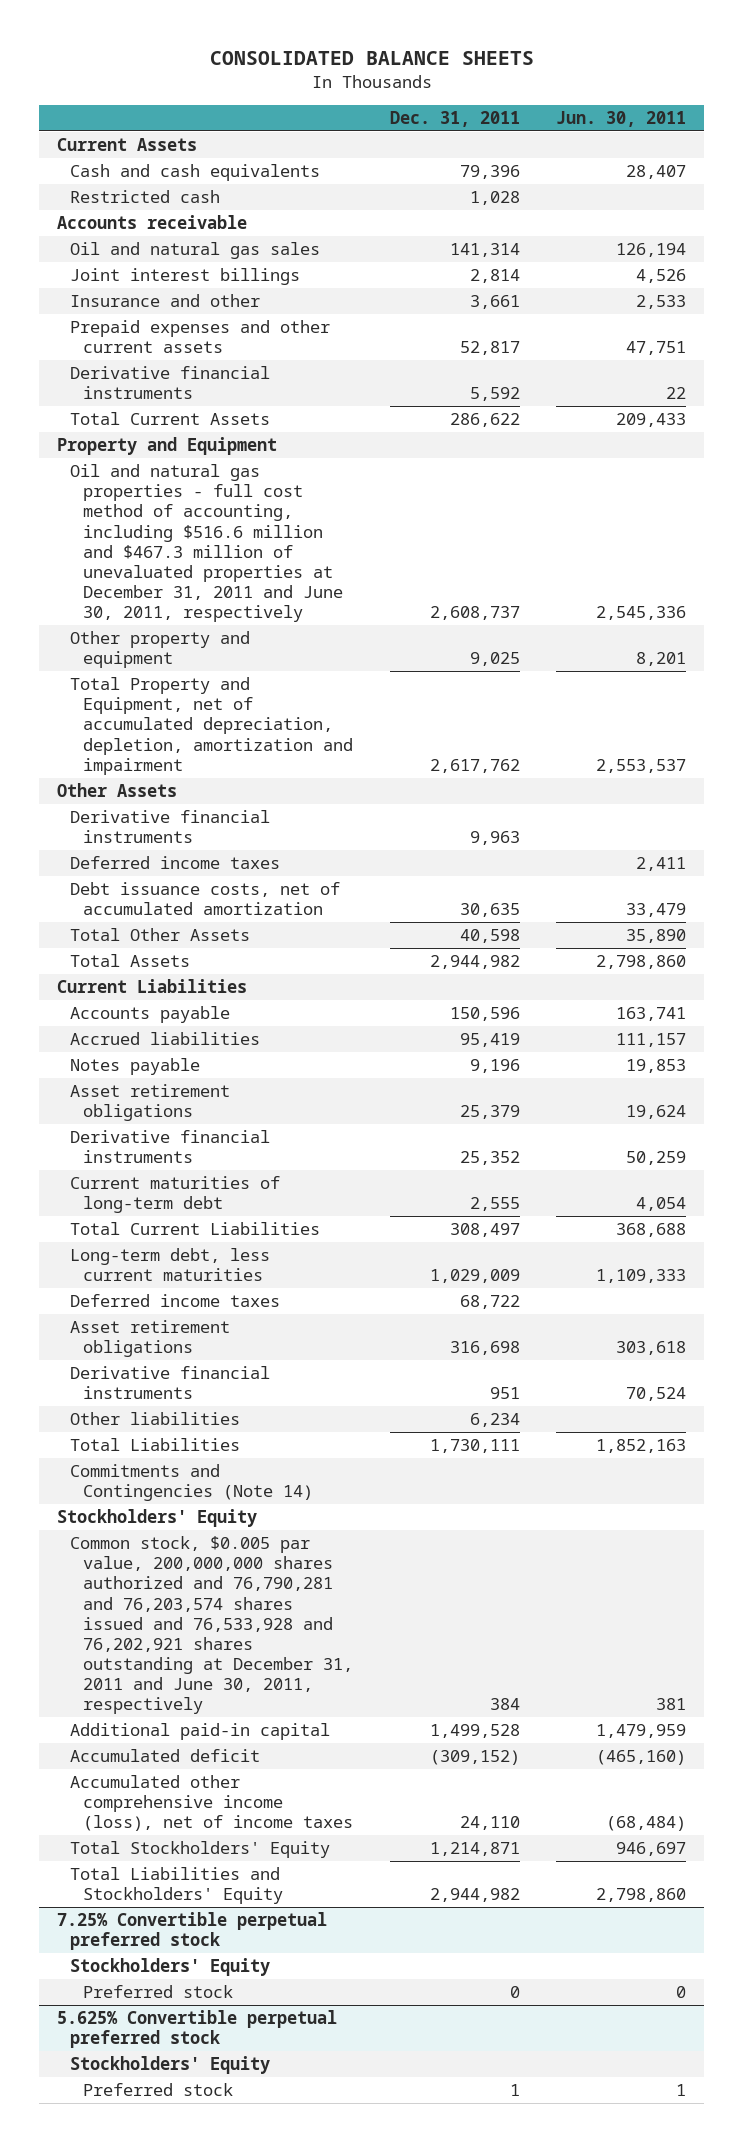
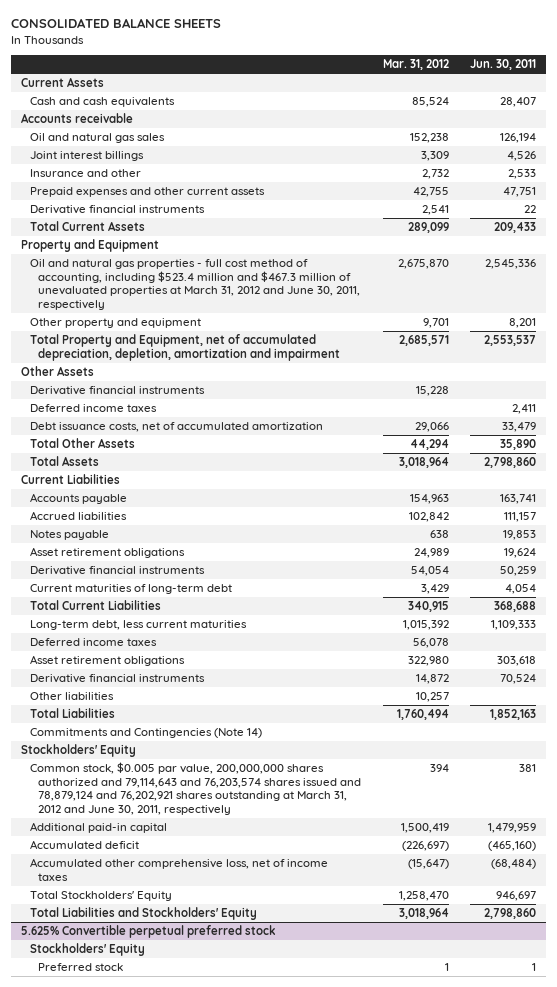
- | Dec. 31, 2011 | Jun. 30, 2011
+ | Mar. 31, 2012 | Jun. 30, 2011
- Restricted cash | 1,028 |
- Oil and natural gas properties - full cost method of accounting, including $516.6 million and $467.3 million of unevaluated properties at December 31, 2011 and June 30, 2011, respectively | 2,608,737 | 2,545,336
+ Oil and natural gas properties - full cost method of accounting, including $523.4 million and $467.3 million of unevaluated properties at March 31, 2012 and June 30, 2011, respectively | 2,675,870 | 2,545,336
- Common stock, $0.005 par value, 200,000,000 shares authorized and 76,790,281 and 76,203,574 shares issued and 76,533,928 and 76,202,921 shares outstanding at December 31, 2011 and June 30, 2011, respectively | 384 | 381
+ Common stock, $0.005 par value, 200,000,000 shares authorized and 79,114,643 and 76,203,574 shares issued and 78,879,124 and 76,202,921 shares outstanding at March 31, 2012 and June 30, 2011, respectively | 394 | 381
- Accumulated other comprehensive income (loss), net of income taxes | 24,110 | (68,484)
+ Accumulated other comprehensive loss, net of income taxes | (15,647) | (68,484)
- 7.25% Convertible perpetual preferred stock
- Stockholders' Equity
- Preferred stock | 0 | 0

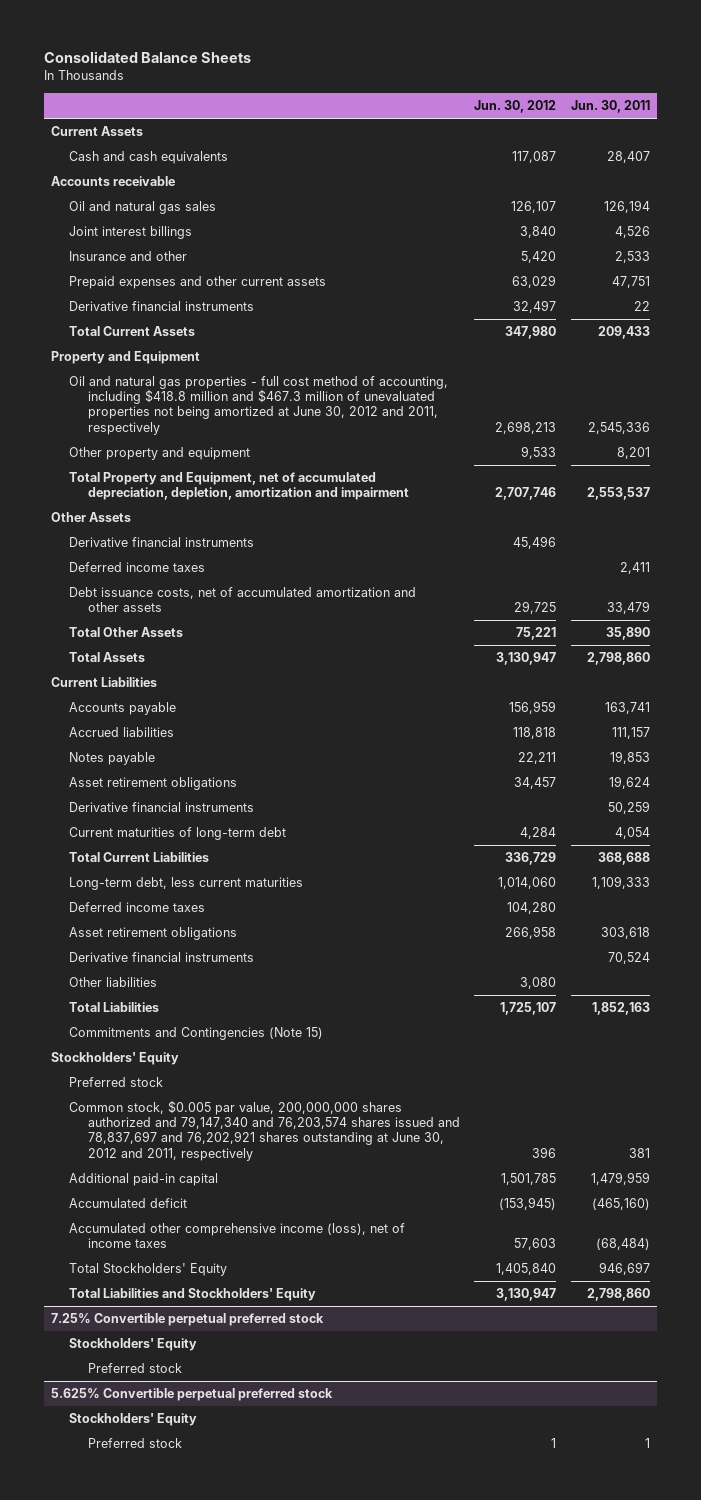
- CONSOLIDATED BALANCE SHEETS
+ Consolidated Balance Sheets
- | Mar. 31, 2012 | Jun. 30, 2011
+ | Jun. 30, 2012 | Jun. 30, 2011
- Oil and natural gas properties - full cost method of accounting, including $523.4 million and $467.3 million of unevaluated properties at March 31, 2012 and June 30, 2011, respectively | 2,675,870 | 2,545,336
+ Oil and natural gas properties - full cost method of accounting, including $418.8 million and $467.3 million of unevaluated properties not being amortized at June 30, 2012 and 2011, respectively | 2,698,213 | 2,545,336
- Debt issuance costs, net of accumulated amortization | 29,066 | 33,479
+ Debt issuance costs, net of accumulated amortization and other assets | 29,725 | 33,479
- Commitments and Contingencies (Note 14)
+ Commitments and Contingencies (Note 15)
- Common stock, $0.005 par value, 200,000,000 shares authorized and 79,114,643 and 76,203,574 shares issued and 78,879,124 and 76,202,921 shares outstanding at March 31, 2012 and June 30, 2011, respectively | 394 | 381
+ Preferred stock
+ Common stock, $0.005 par value, 200,000,000 shares authorized and 79,147,340 and 76,203,574 shares issued and 78,837,697 and 76,202,921 shares outstanding at June 30, 2012 and 2011, respectively | 396 | 381
- Accumulated other comprehensive loss, net of income taxes | (15,647) | (68,484)
+ Accumulated other comprehensive income (loss), net of income taxes | 57,603 | (68,484)
+ 7.25% Convertible perpetual preferred stock
+ Stockholders' Equity
+ Preferred stock

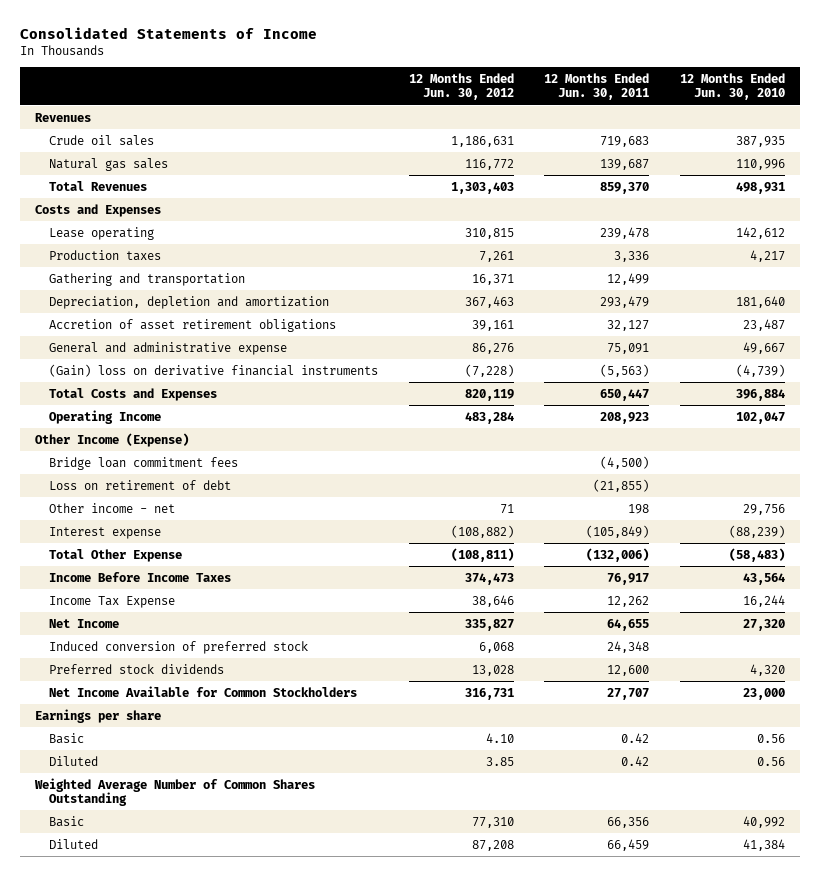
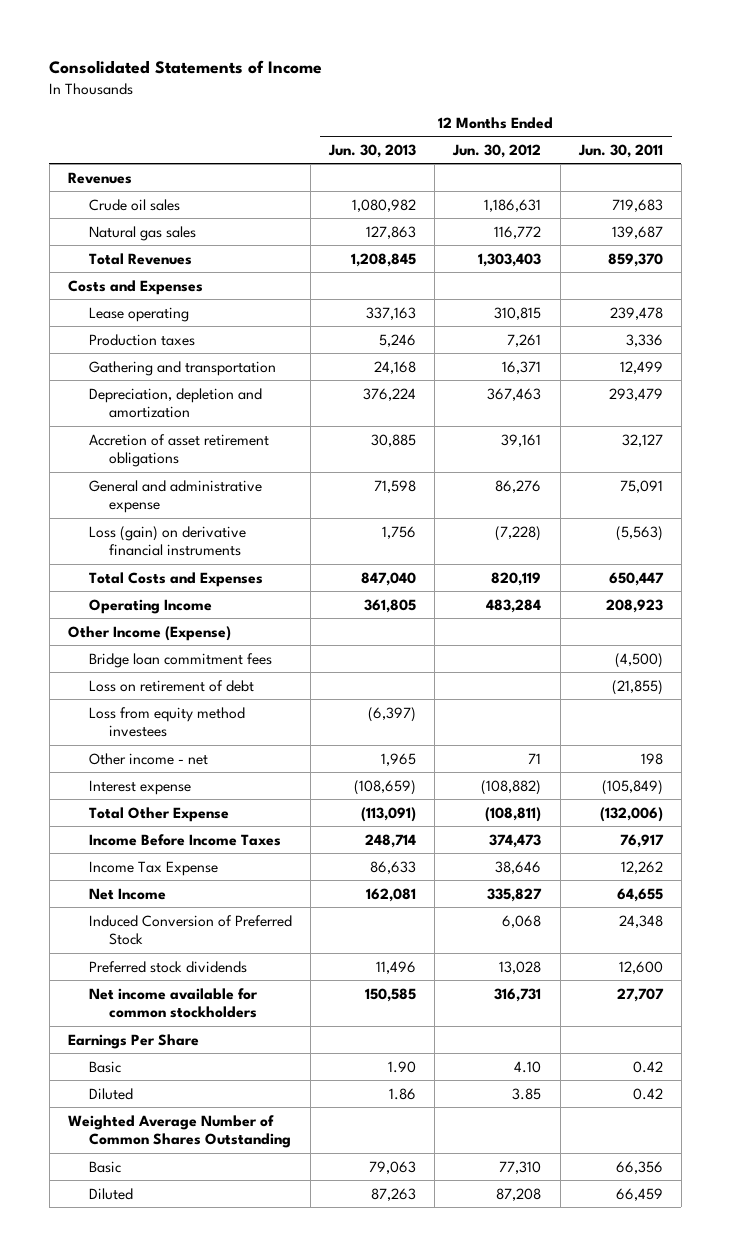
- | 12 Months Ended Jun. 30, 2012 | 12 Months Ended Jun. 30, 2011 | 12 Months Ended Jun. 30, 2010
+ | 12 Months Ended Jun. 30, 2013 | 12 Months Ended Jun. 30, 2012 | 12 Months Ended Jun. 30, 2011
- (Gain) loss on derivative financial instruments | (7,228) | (5,563) | (4,739)
+ Loss (gain) on derivative financial instruments | 1,756 | (7,228) | (5,563)
+ Loss from equity method investees | (6,397) | |
- Induced conversion of preferred stock | 6,068 | 24,348 |
+ Induced Conversion of Preferred Stock | | 6,068 | 24,348
- Net Income Available for Common Stockholders | 316,731 | 27,707 | 23,000
- Earnings per share
+ Net income available for common stockholders | 150,585 | 316,731 | 27,707
+ Earnings Per Share

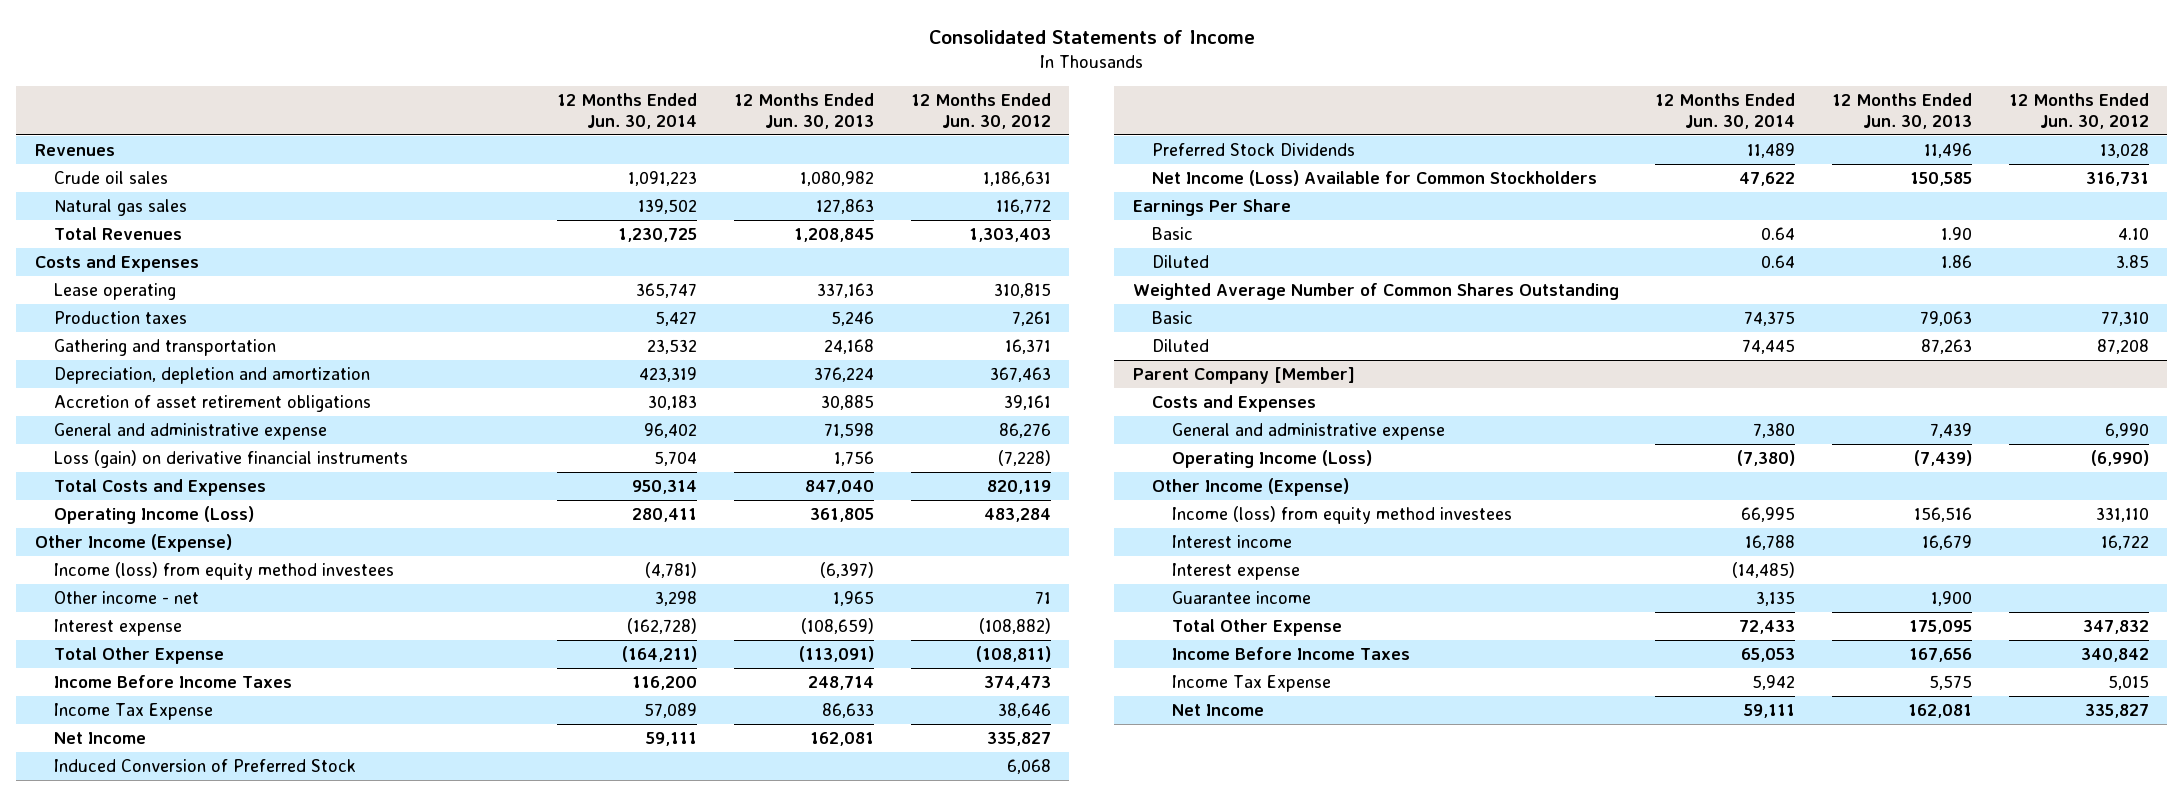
- | 12 Months Ended Jun. 30, 2013 | 12 Months Ended Jun. 30, 2012 | 12 Months Ended Jun. 30, 2011
+ | 12 Months Ended Jun. 30, 2014 | 12 Months Ended Jun. 30, 2013 | 12 Months Ended Jun. 30, 2012
- Operating Income | 361,805 | 483,284 | 208,923
+ Operating Income (Loss) | 280,411 | 361,805 | 483,284
- Bridge loan commitment fees | | | (4,500)
- Loss on retirement of debt | | | (21,855)
- Loss from equity method investees | (6,397) | |
+ Income (loss) from equity method investees | (4,781) | (6,397) |
- Preferred stock dividends | 11,496 | 13,028 | 12,600
- Net income available for common stockholders | 150,585 | 316,731 | 27,707
+ Preferred Stock Dividends | 11,489 | 11,496 | 13,028
+ Net Income (Loss) Available for Common Stockholders | 47,622 | 150,585 | 316,731
+ Parent Company [Member]
+ Costs and Expenses
+ General and administrative expense | 7,380 | 7,439 | 6,990
+ Operating Income (Loss) | (7,380) | (7,439) | (6,990)
+ Other Income (Expense)
+ Income (loss) from equity method investees | 66,995 | 156,516 | 331,110
+ Interest income | 16,788 | 16,679 | 16,722
+ Interest expense | (14,485) | |
+ Guarantee income | 3,135 | 1,900 |
+ Total Other Expense | 72,433 | 175,095 | 347,832
+ Income Before Income Taxes | 65,053 | 167,656 | 340,842
+ Income Tax Expense | 5,942 | 5,575 | 5,015
+ Net Income | 59,111 | 162,081 | 335,827

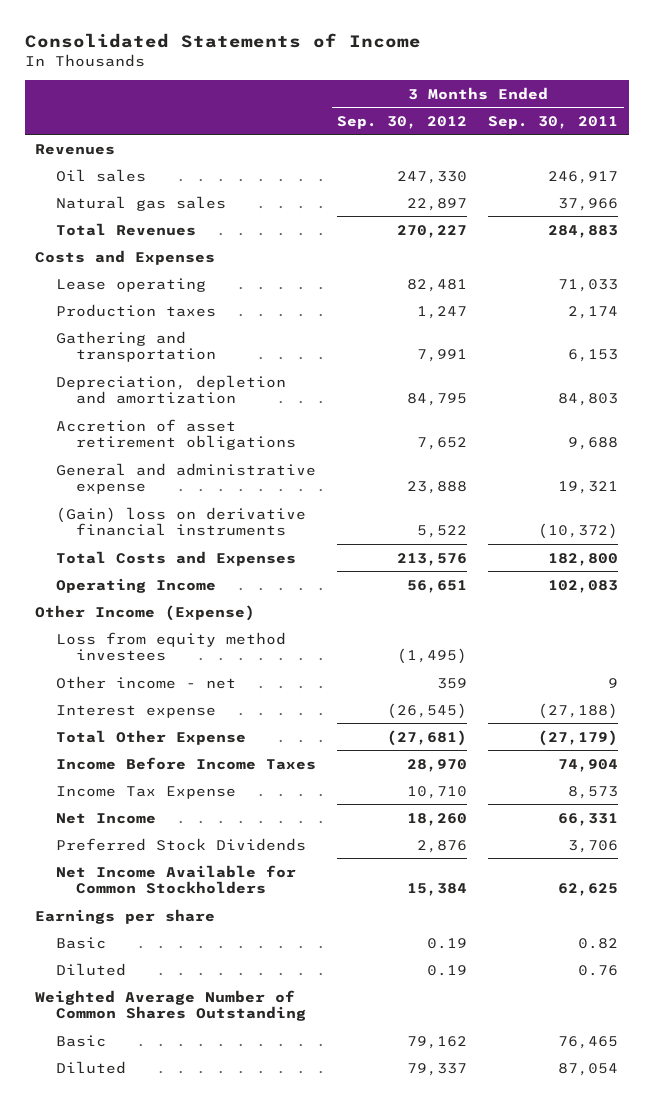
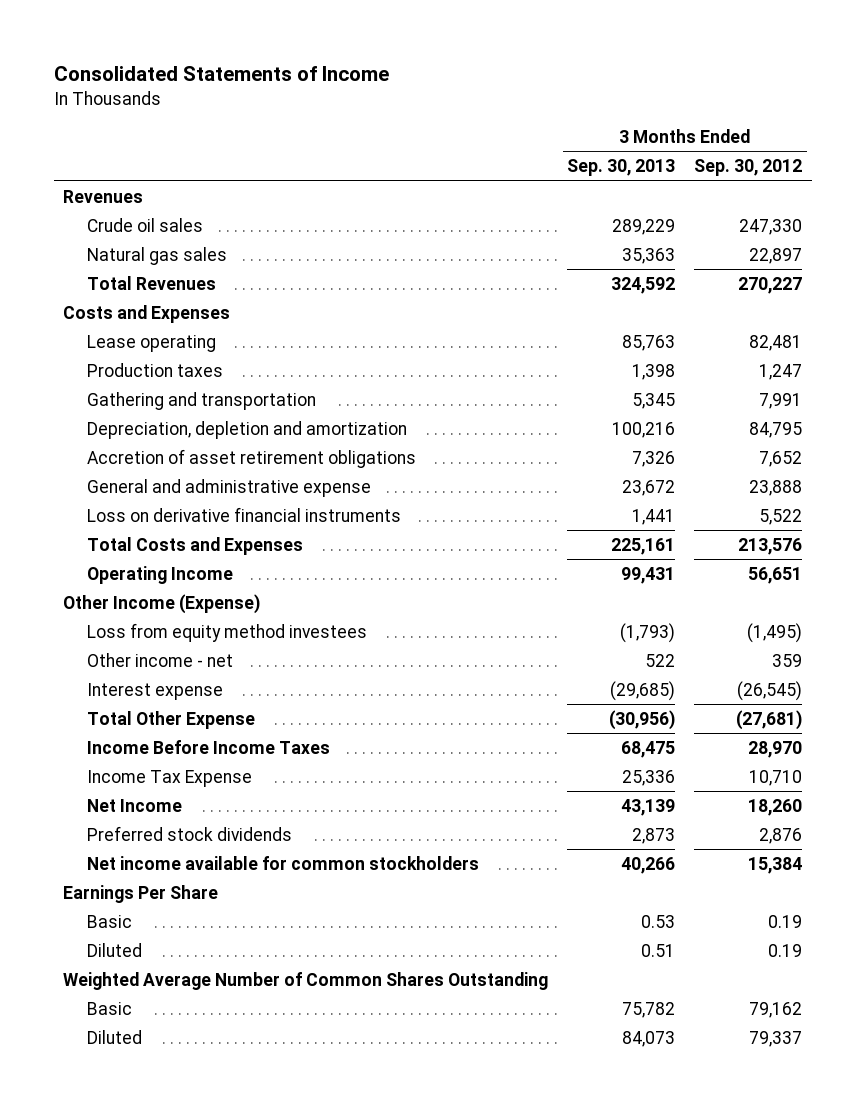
- | 3 Months Ended Sep. 30, 2012 | 3 Months Ended Sep. 30, 2011
+ | 3 Months Ended Sep. 30, 2013 | 3 Months Ended Sep. 30, 2012
- Oil sales | 247,330 | 246,917
+ Crude oil sales | 289,229 | 247,330
- (Gain) loss on derivative financial instruments | 5,522 | (10,372)
+ Loss on derivative financial instruments | 1,441 | 5,522
- Preferred Stock Dividends | 2,876 | 3,706
- Net Income Available for Common Stockholders | 15,384 | 62,625
- Earnings per share
+ Preferred stock dividends | 2,873 | 2,876
+ Net income available for common stockholders | 40,266 | 15,384
+ Earnings Per Share

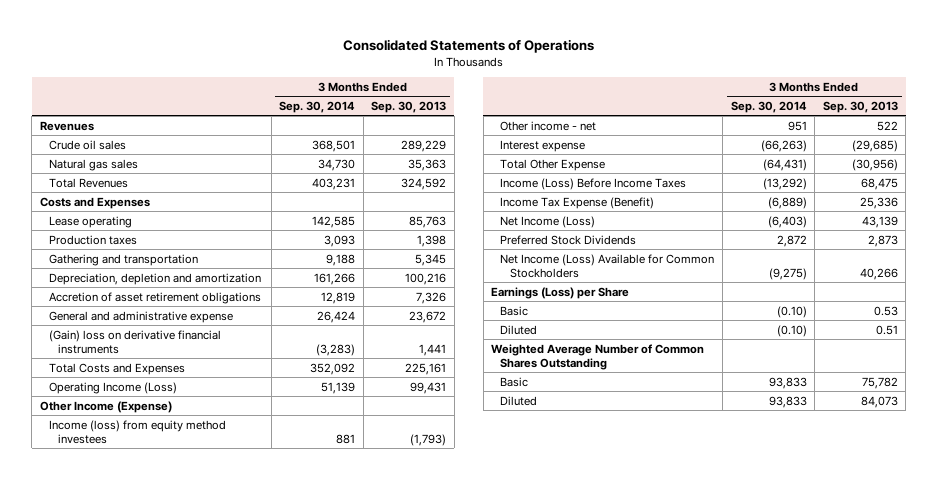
- Consolidated Statements of Income
+ Consolidated Statements of Operations
- | 3 Months Ended Sep. 30, 2013 | 3 Months Ended Sep. 30, 2012
+ | 3 Months Ended Sep. 30, 2014 | 3 Months Ended Sep. 30, 2013
- Loss on derivative financial instruments | 1,441 | 5,522
+ (Gain) loss on derivative financial instruments | (3,283) | 1,441
- Operating Income | 99,431 | 56,651
+ Operating Income (Loss) | 51,139 | 99,431
- Loss from equity method investees | (1,793) | (1,495)
+ Income (loss) from equity method investees | 881 | (1,793)
- Income Before Income Taxes | 68,475 | 28,970
- Income Tax Expense | 25,336 | 10,710
- Net Income | 43,139 | 18,260
- Preferred stock dividends | 2,873 | 2,876
- Net income available for common stockholders | 40,266 | 15,384
- Earnings Per Share
+ Income (Loss) Before Income Taxes | (13,292) | 68,475
+ Income Tax Expense (Benefit) | (6,889) | 25,336
+ Net Income (Loss) | (6,403) | 43,139
+ Preferred Stock Dividends | 2,872 | 2,873
+ Net Income (Loss) Available for Common Stockholders | (9,275) | 40,266
+ Earnings (Loss) per Share

